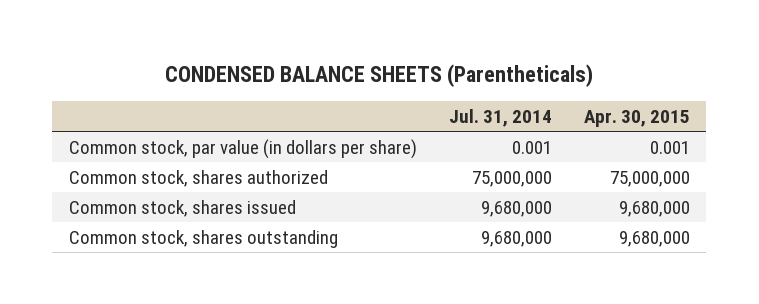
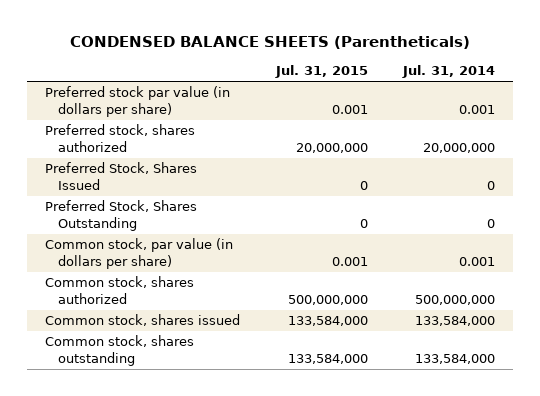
- | Jul. 31, 2014 | Apr. 30, 2015
+ | Jul. 31, 2015 | Jul. 31, 2014
+ Preferred stock par value (in dollars per share) | 0.001 | 0.001
+ Preferred stock, shares authorized | 20,000,000 | 20,000,000
+ Preferred Stock, Shares Issued | 0 | 0
+ Preferred Stock, Shares Outstanding | 0 | 0
- Common stock, shares authorized | 75,000,000 | 75,000,000
- Common stock, shares issued | 9,680,000 | 9,680,000
- Common stock, shares outstanding | 9,680,000 | 9,680,000
+ Common stock, shares authorized | 500,000,000 | 500,000,000
+ Common stock, shares issued | 133,584,000 | 133,584,000
+ Common stock, shares outstanding | 133,584,000 | 133,584,000

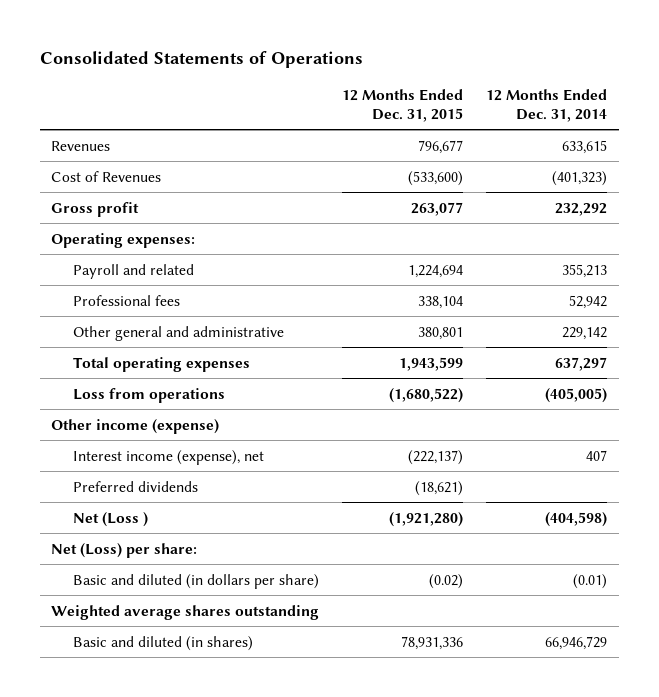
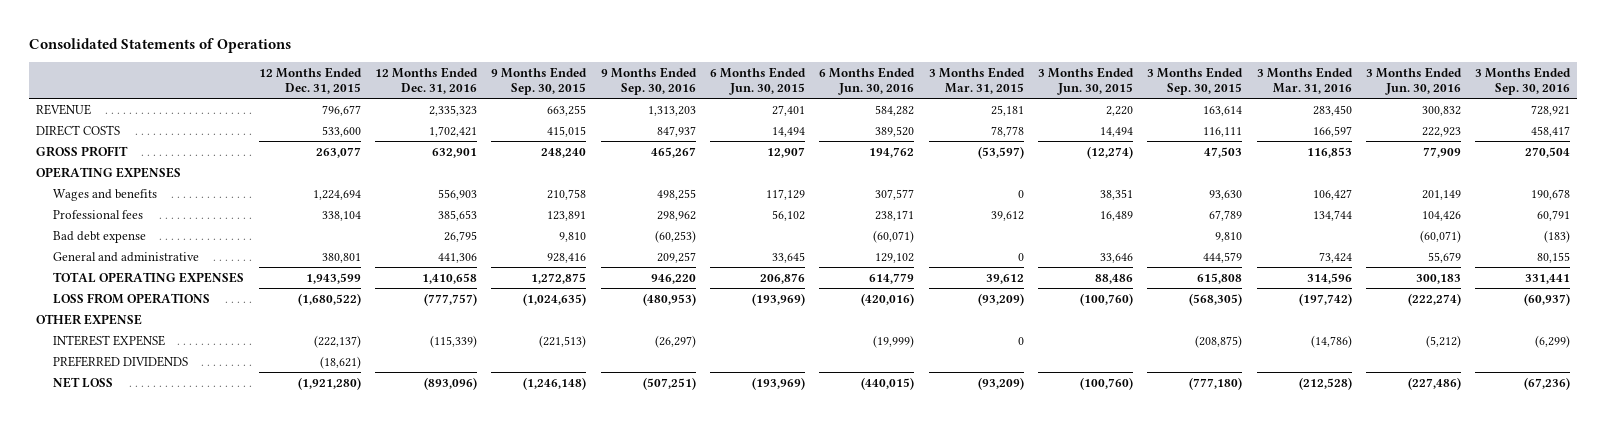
- | 12 Months Ended Dec. 31, 2015 | 12 Months Ended Dec. 31, 2014
+ | 12 Months Ended Dec. 31, 2015 | 12 Months Ended Dec. 31, 2016 | 9 Months Ended Sep. 30, 2015 | 9 Months Ended Sep. 30, 2016 | 6 Months Ended Jun. 30, 2015 | 6 Months Ended Jun. 30, 2016 | 3 Months Ended Mar. 31, 2015 | 3 Months Ended Jun. 30, 2015 | 3 Months Ended Sep. 30, 2015 | 3 Months Ended Mar. 31, 2016 | 3 Months Ended Jun. 30, 2016 | 3 Months Ended Sep. 30, 2016
- Revenues | 796,677 | 633,615
- Cost of Revenues | (533,600) | (401,323)
- Gross profit | 263,077 | 232,292
- Operating expenses:
- Payroll and related | 1,224,694 | 355,213
+ REVENUE | 796,677 | 2,335,323 | 663,255 | 1,313,203 | 27,401 | 584,282 | 25,181 | 2,220 | 163,614 | 283,450 | 300,832 | 728,921
+ DIRECT COSTS | 533,600 | 1,702,421 | 415,015 | 847,937 | 14,494 | 389,520 | 78,778 | 14,494 | 116,111 | 166,597 | 222,923 | 458,417
+ GROSS PROFIT | 263,077 | 632,901 | 248,240 | 465,267 | 12,907 | 194,762 | (53,597) | (12,274) | 47,503 | 116,853 | 77,909 | 270,504
+ OPERATING EXPENSES
+ Wages and benefits | 1,224,694 | 556,903 | 210,758 | 498,255 | 117,129 | 307,577 | 0 | 38,351 | 93,630 | 106,427 | 201,149 | 190,678
- Other general and administrative | 380,801 | 229,142
- Total operating expenses | 1,943,599 | 637,297
- Loss from operations | (1,680,522) | (405,005)
- Other income (expense)
- Interest income (expense), net | (222,137) | 407
- Preferred dividends | (18,621) |
- Net (Loss ) | (1,921,280) | (404,598)
- Net (Loss) per share:
- Basic and diluted (in dollars per share) | (0.02) | (0.01)
- Weighted average shares outstanding
- Basic and diluted (in shares) | 78,931,336 | 66,946,729
+ Bad debt expense | | 26,795 | 9,810 | (60,253) | | (60,071) | | | 9,810 | | (60,071) | (183)
+ General and administrative | 380,801 | 441,306 | 928,416 | 209,257 | 33,645 | 129,102 | 0 | 33,646 | 444,579 | 73,424 | 55,679 | 80,155
+ TOTAL OPERATING EXPENSES | 1,943,599 | 1,410,658 | 1,272,875 | 946,220 | 206,876 | 614,779 | 39,612 | 88,486 | 615,808 | 314,596 | 300,183 | 331,441
+ LOSS FROM OPERATIONS | (1,680,522) | (777,757) | (1,024,635) | (480,953) | (193,969) | (420,016) | (93,209) | (100,760) | (568,305) | (197,742) | (222,274) | (60,937)
+ OTHER EXPENSE
+ INTEREST EXPENSE | (222,137) | (115,339) | (221,513) | (26,297) | | (19,999) | 0 | | (208,875) | (14,786) | (5,212) | (6,299)
+ PREFERRED DIVIDENDS | (18,621) | | | | | | | | | | |
+ NET LOSS | (1,921,280) | (893,096) | (1,246,148) | (507,251) | (193,969) | (440,015) | (93,209) | (100,760) | (777,180) | (212,528) | (227,486) | (67,236)

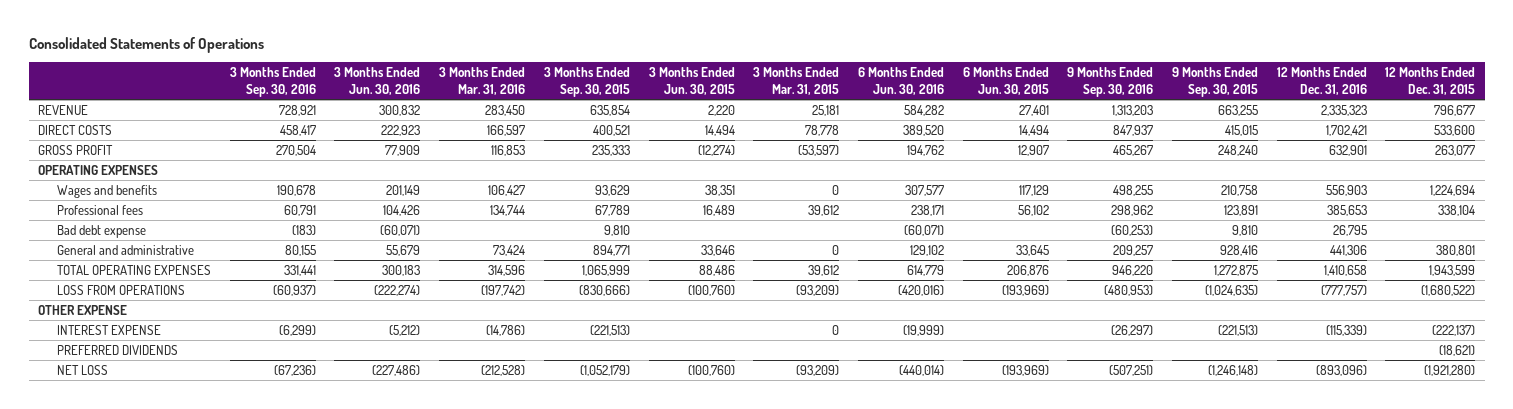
- | 12 Months Ended Dec. 31, 2015 | 12 Months Ended Dec. 31, 2016 | 9 Months Ended Sep. 30, 2015 | 9 Months Ended Sep. 30, 2016 | 6 Months Ended Jun. 30, 2015 | 6 Months Ended Jun. 30, 2016 | 3 Months Ended Mar. 31, 2015 | 3 Months Ended Jun. 30, 2015 | 3 Months Ended Sep. 30, 2015 | 3 Months Ended Mar. 31, 2016 | 3 Months Ended Jun. 30, 2016 | 3 Months Ended Sep. 30, 2016
+ | 3 Months Ended Sep. 30, 2016 | 3 Months Ended Jun. 30, 2016 | 3 Months Ended Mar. 31, 2016 | 3 Months Ended Sep. 30, 2015 | 3 Months Ended Jun. 30, 2015 | 3 Months Ended Mar. 31, 2015 | 6 Months Ended Jun. 30, 2016 | 6 Months Ended Jun. 30, 2015 | 9 Months Ended Sep. 30, 2016 | 9 Months Ended Sep. 30, 2015 | 12 Months Ended Dec. 31, 2016 | 12 Months Ended Dec. 31, 2015
- REVENUE | 796,677 | 2,335,323 | 663,255 | 1,313,203 | 27,401 | 584,282 | 25,181 | 2,220 | 163,614 | 283,450 | 300,832 | 728,921
- DIRECT COSTS | 533,600 | 1,702,421 | 415,015 | 847,937 | 14,494 | 389,520 | 78,778 | 14,494 | 116,111 | 166,597 | 222,923 | 458,417
- GROSS PROFIT | 263,077 | 632,901 | 248,240 | 465,267 | 12,907 | 194,762 | (53,597) | (12,274) | 47,503 | 116,853 | 77,909 | 270,504
+ REVENUE | 728,921 | 300,832 | 283,450 | 635,854 | 2,220 | 25,181 | 584,282 | 27,401 | 1,313,203 | 663,255 | 2,335,323 | 796,677
+ DIRECT COSTS | 458,417 | 222,923 | 166,597 | 400,521 | 14,494 | 78,778 | 389,520 | 14,494 | 847,937 | 415,015 | 1,702,421 | 533,600
+ GROSS PROFIT | 270,504 | 77,909 | 116,853 | 235,333 | (12,274) | (53,597) | 194,762 | 12,907 | 465,267 | 248,240 | 632,901 | 263,077
- Wages and benefits | 1,224,694 | 556,903 | 210,758 | 498,255 | 117,129 | 307,577 | 0 | 38,351 | 93,630 | 106,427 | 201,149 | 190,678
+ Wages and benefits | 190,678 | 201,149 | 106,427 | 93,629 | 38,351 | 0 | 307,577 | 117,129 | 498,255 | 210,758 | 556,903 | 1,224,694
- General and administrative | 380,801 | 441,306 | 928,416 | 209,257 | 33,645 | 129,102 | 0 | 33,646 | 444,579 | 73,424 | 55,679 | 80,155
- TOTAL OPERATING EXPENSES | 1,943,599 | 1,410,658 | 1,272,875 | 946,220 | 206,876 | 614,779 | 39,612 | 88,486 | 615,808 | 314,596 | 300,183 | 331,441
- LOSS FROM OPERATIONS | (1,680,522) | (777,757) | (1,024,635) | (480,953) | (193,969) | (420,016) | (93,209) | (100,760) | (568,305) | (197,742) | (222,274) | (60,937)
+ General and administrative | 80,155 | 55,679 | 73,424 | 894,771 | 33,646 | 0 | 129,102 | 33,645 | 209,257 | 928,416 | 441,306 | 380,801
+ TOTAL OPERATING EXPENSES | 331,441 | 300,183 | 314,596 | 1,065,999 | 88,486 | 39,612 | 614,779 | 206,876 | 946,220 | 1,272,875 | 1,410,658 | 1,943,599
+ LOSS FROM OPERATIONS | (60,937) | (222,274) | (197,742) | (830,666) | (100,760) | (93,209) | (420,016) | (193,969) | (480,953) | (1,024,635) | (777,757) | (1,680,522)
- INTEREST EXPENSE | (222,137) | (115,339) | (221,513) | (26,297) | | (19,999) | 0 | | (208,875) | (14,786) | (5,212) | (6,299)
+ INTEREST EXPENSE | (6,299) | (5,212) | (14,786) | (221,513) | | 0 | (19,999) | | (26,297) | (221,513) | (115,339) | (222,137)
- NET LOSS | (1,921,280) | (893,096) | (1,246,148) | (507,251) | (193,969) | (440,015) | (93,209) | (100,760) | (777,180) | (212,528) | (227,486) | (67,236)
+ NET LOSS | (67,236) | (227,486) | (212,528) | (1,052,179) | (100,760) | (93,209) | (440,014) | (193,969) | (507,251) | (1,246,148) | (893,096) | (1,921,280)

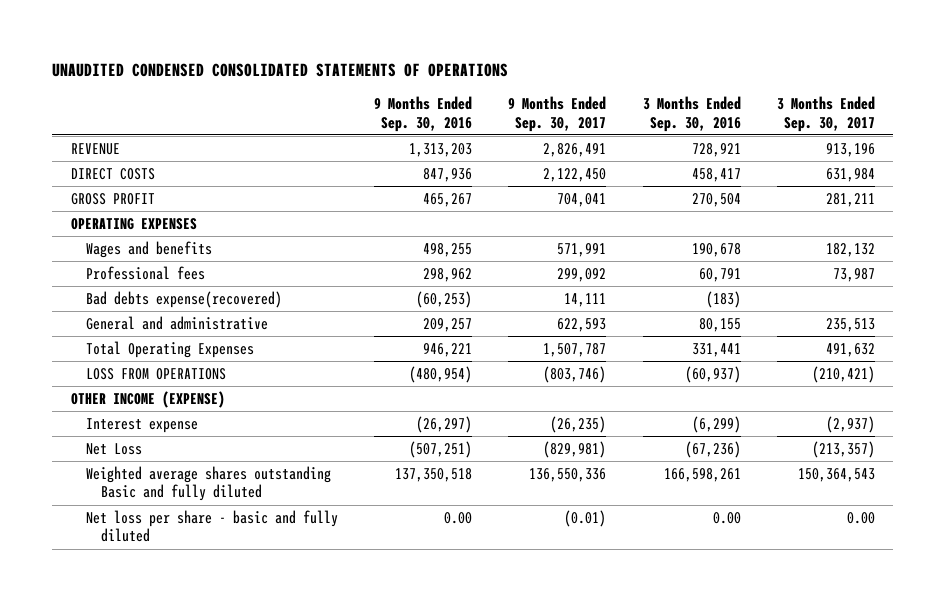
- Consolidated Statements of Operations
+ UNAUDITED CONDENSED CONSOLIDATED STATEMENTS OF OPERATIONS
- | 3 Months Ended Sep. 30, 2016 | 3 Months Ended Jun. 30, 2016 | 3 Months Ended Mar. 31, 2016 | 3 Months Ended Sep. 30, 2015 | 3 Months Ended Jun. 30, 2015 | 3 Months Ended Mar. 31, 2015 | 6 Months Ended Jun. 30, 2016 | 6 Months Ended Jun. 30, 2015 | 9 Months Ended Sep. 30, 2016 | 9 Months Ended Sep. 30, 2015 | 12 Months Ended Dec. 31, 2016 | 12 Months Ended Dec. 31, 2015
+ | 9 Months Ended Sep. 30, 2016 | 9 Months Ended Sep. 30, 2017 | 3 Months Ended Sep. 30, 2016 | 3 Months Ended Sep. 30, 2017
- DIRECT COSTS | 458,417 | 222,923 | 166,597 | 400,521 | 14,494 | 78,778 | 389,520 | 14,494 | 847,937 | 415,015 | 1,702,421 | 533,600
+ DIRECT COSTS | 847,936 | 2,122,450 | 458,417 | 631,984
- Bad debt expense | (183) | (60,071) | | 9,810 | | | (60,071) | | (60,253) | 9,810 | 26,795 |
+ Bad debts expense(recovered) | (60,253) | 14,111 | (183) |
- TOTAL OPERATING EXPENSES | 331,441 | 300,183 | 314,596 | 1,065,999 | 88,486 | 39,612 | 614,779 | 206,876 | 946,220 | 1,272,875 | 1,410,658 | 1,943,599
- LOSS FROM OPERATIONS | (60,937) | (222,274) | (197,742) | (830,666) | (100,760) | (93,209) | (420,016) | (193,969) | (480,953) | (1,024,635) | (777,757) | (1,680,522)
- OTHER EXPENSE
- INTEREST EXPENSE | (6,299) | (5,212) | (14,786) | (221,513) | | 0 | (19,999) | | (26,297) | (221,513) | (115,339) | (222,137)
- PREFERRED DIVIDENDS | | | | | | | | | | | | (18,621)
- NET LOSS | (67,236) | (227,486) | (212,528) | (1,052,179) | (100,760) | (93,209) | (440,014) | (193,969) | (507,251) | (1,246,148) | (893,096) | (1,921,280)
+ Total Operating Expenses | 946,221 | 1,507,787 | 331,441 | 491,632
+ LOSS FROM OPERATIONS | (480,954) | (803,746) | (60,937) | (210,421)
+ OTHER INCOME (EXPENSE)
+ Interest expense | (26,297) | (26,235) | (6,299) | (2,937)
+ Net Loss | (507,251) | (829,981) | (67,236) | (213,357)
+ Weighted average shares outstanding Basic and fully diluted | 137,350,518 | 136,550,336 | 166,598,261 | 150,364,543
+ Net loss per share - basic and fully diluted | 0.00 | (0.01) | 0.00 | 0.00

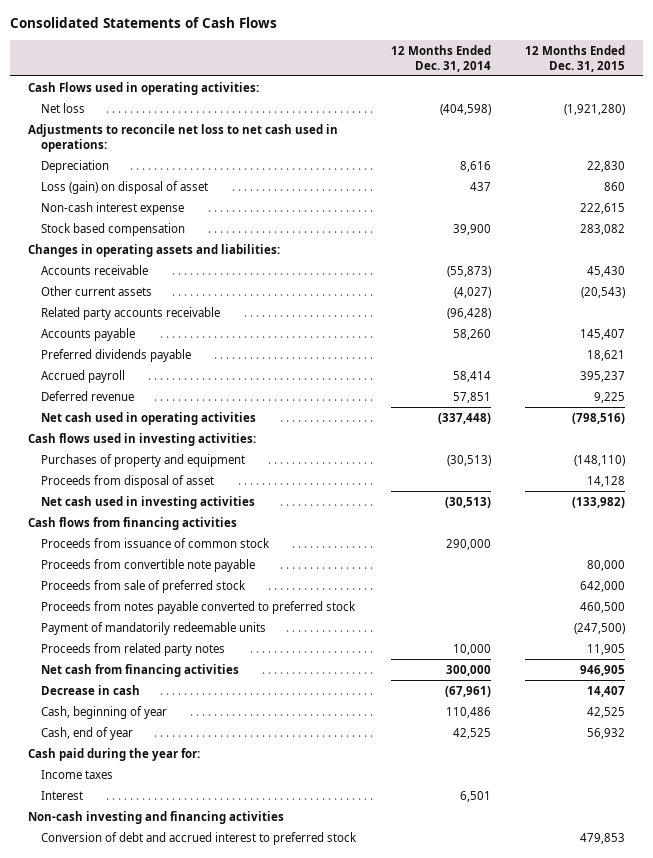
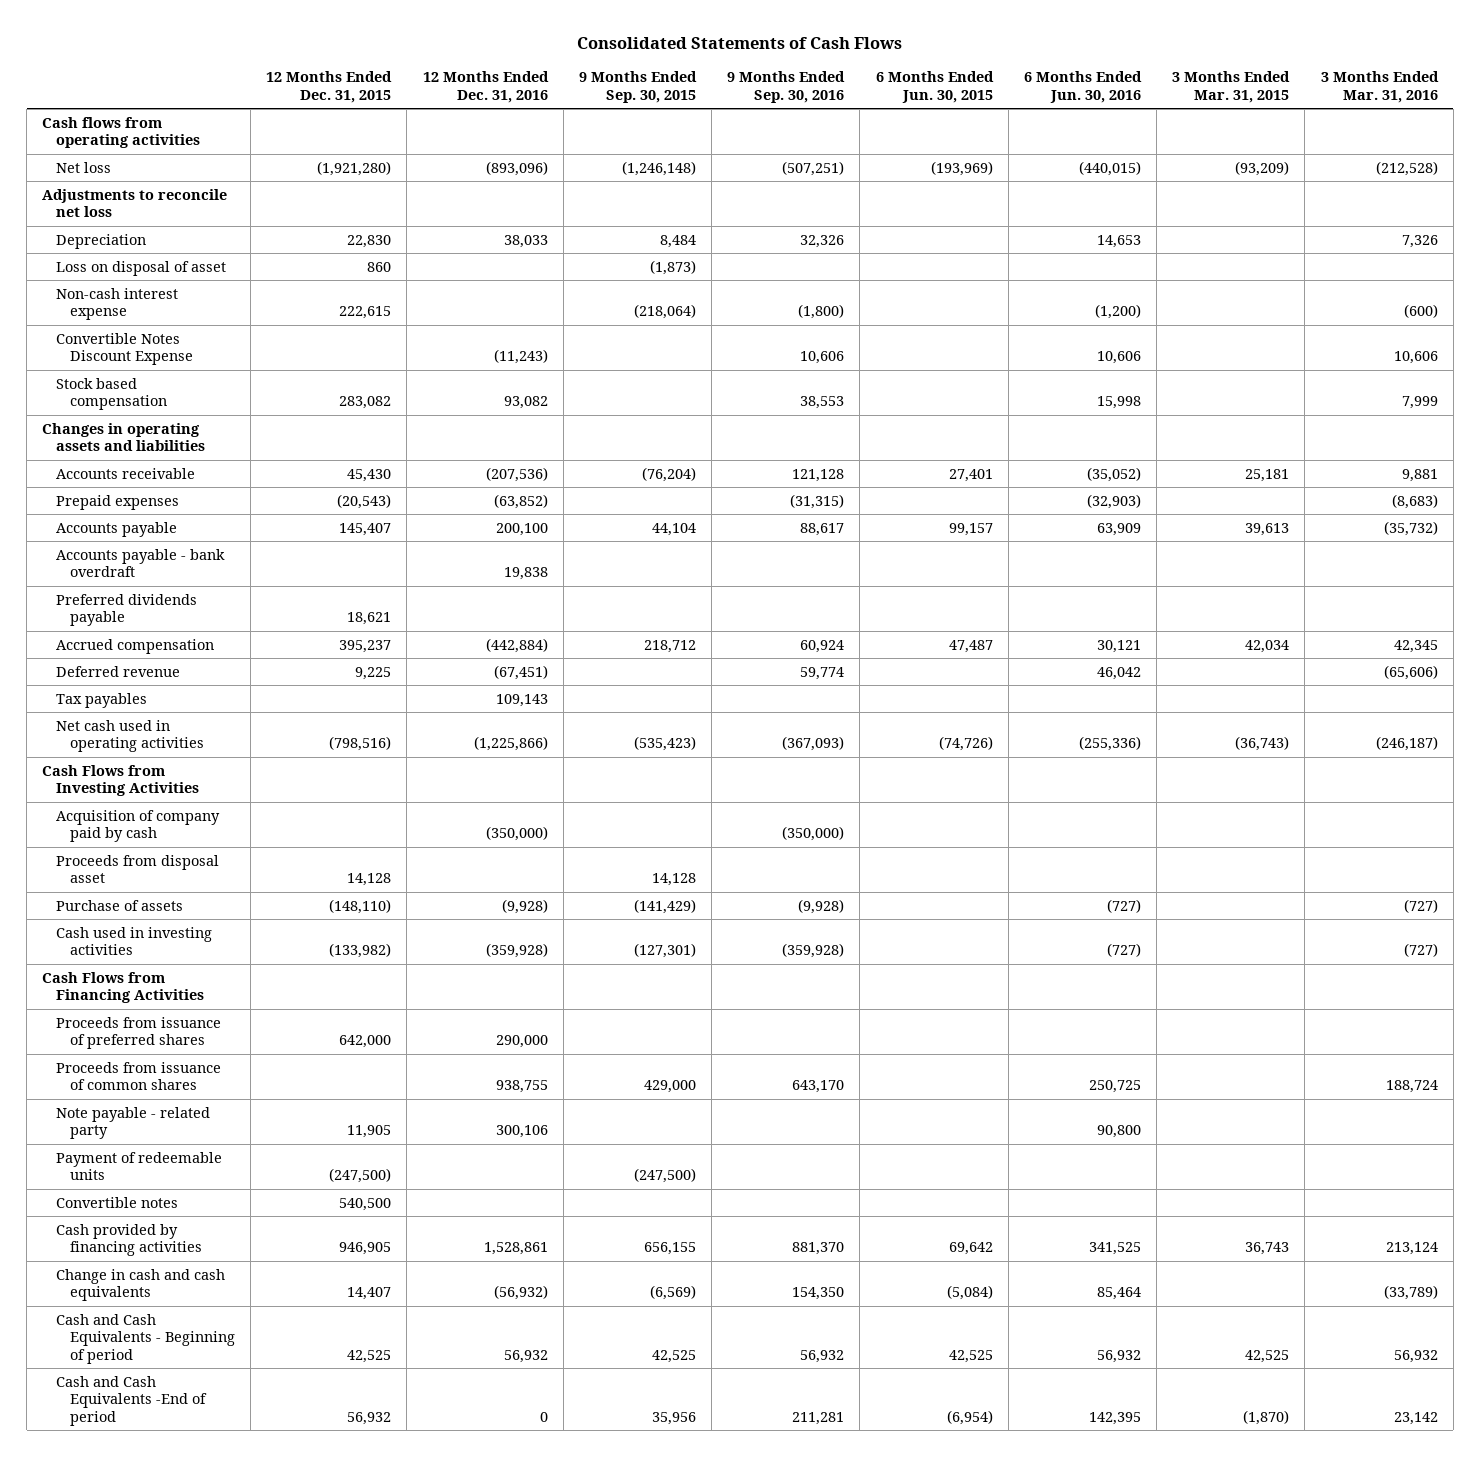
- | 12 Months Ended Dec. 31, 2014 | 12 Months Ended Dec. 31, 2015
+ | 12 Months Ended Dec. 31, 2015 | 12 Months Ended Dec. 31, 2016 | 9 Months Ended Sep. 30, 2015 | 9 Months Ended Sep. 30, 2016 | 6 Months Ended Jun. 30, 2015 | 6 Months Ended Jun. 30, 2016 | 3 Months Ended Mar. 31, 2015 | 3 Months Ended Mar. 31, 2016
- Cash Flows used in operating activities:
+ Cash flows from operating activities
- Adjustments to reconcile net loss to net cash used in operations:
+ Adjustments to reconcile net loss
- Loss (gain) on disposal of asset | 437 | 860
+ Loss on disposal of asset | 860 | | (1,873) | | | | |
+ Convertible Notes Discount Expense | | (11,243) | | 10,606 | | 10,606 | | 10,606
- Changes in operating assets and liabilities:
+ Changes in operating assets and liabilities
- Other current assets | (4,027) | (20,543)
- Related party accounts receivable | (96,428) |
+ Prepaid expenses | (20,543) | (63,852) | | (31,315) | | (32,903) | | (8,683)
+ Accounts payable - bank overdraft | | 19,838 | | | | | |
- Accrued payroll | 58,414 | 395,237
+ Accrued compensation | 395,237 | (442,884) | 218,712 | 60,924 | 47,487 | 30,121 | 42,034 | 42,345
+ Tax payables | | 109,143 | | | | | |
- Cash flows used in investing activities:
- Purchases of property and equipment | (30,513) | (148,110)
- Proceeds from disposal of asset | | 14,128
- Net cash used in investing activities | (30,513) | (133,982)
- Cash flows from financing activities
- Proceeds from issuance of common stock | 290,000 |
- Proceeds from convertible note payable | | 80,000
- Proceeds from sale of preferred stock | | 642,000
- Proceeds from notes payable converted to preferred stock | | 460,500
- Payment of mandatorily redeemable units | | (247,500)
- Proceeds from related party notes | 10,000 | 11,905
- Net cash from financing activities | 300,000 | 946,905
- Decrease in cash | (67,961) | 14,407
- Cash, beginning of year | 110,486 | 42,525
- Cash, end of year | 42,525 | 56,932
- Cash paid during the year for:
- Income taxes
- Interest | 6,501 |
- Non-cash investing and financing activities
- Conversion of debt and accrued interest to preferred stock | | 479,853
+ Cash Flows from Investing Activities
+ Acquisition of company paid by cash | | (350,000) | | (350,000) | | | |
+ Proceeds from disposal asset | 14,128 | | 14,128 | | | | |
+ Purchase of assets | (148,110) | (9,928) | (141,429) | (9,928) | | (727) | | (727)
+ Cash used in investing activities | (133,982) | (359,928) | (127,301) | (359,928) | | (727) | | (727)
+ Cash Flows from Financing Activities
+ Proceeds from issuance of preferred shares | 642,000 | 290,000 | | | | | |
+ Proceeds from issuance of common shares | | 938,755 | 429,000 | 643,170 | | 250,725 | | 188,724
+ Note payable - related party | 11,905 | 300,106 | | | | 90,800 | |
+ Payment of redeemable units | (247,500) | | (247,500) | | | | |
+ Convertible notes | 540,500 | | | | | | |
+ Cash provided by financing activities | 946,905 | 1,528,861 | 656,155 | 881,370 | 69,642 | 341,525 | 36,743 | 213,124
+ Change in cash and cash equivalents | 14,407 | (56,932) | (6,569) | 154,350 | (5,084) | 85,464 | | (33,789)
+ Cash and Cash Equivalents - Beginning of period | 42,525 | 56,932 | 42,525 | 56,932 | 42,525 | 56,932 | 42,525 | 56,932
+ Cash and Cash Equivalents -End of period | 56,932 | 0 | 35,956 | 211,281 | (6,954) | 142,395 | (1,870) | 23,142

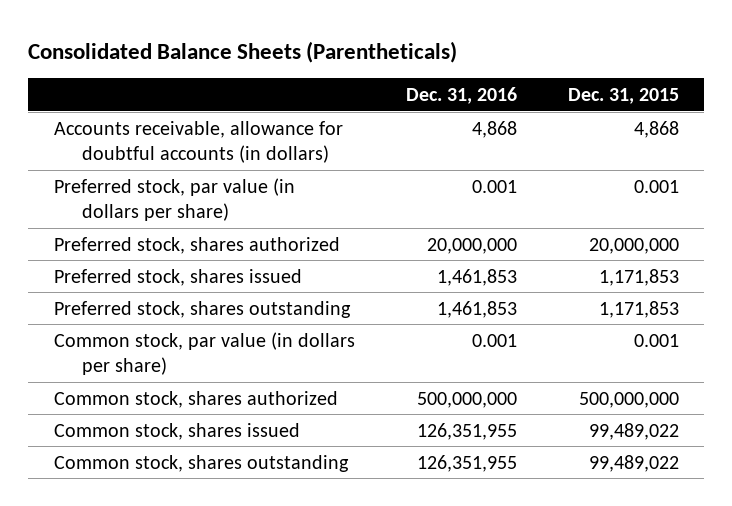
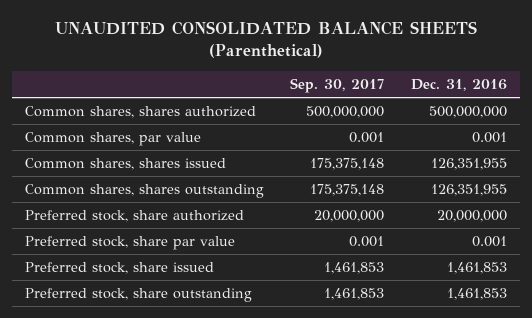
- Consolidated Balance Sheets (Parentheticals)
+ UNAUDITED CONSOLIDATED BALANCE SHEETS (Parenthetical)
- | Dec. 31, 2016 | Dec. 31, 2015
+ | Sep. 30, 2017 | Dec. 31, 2016
- Accounts receivable, allowance for doubtful accounts (in dollars) | 4,868 | 4,868
- Preferred stock, par value (in dollars per share) | 0.001 | 0.001
- Preferred stock, shares authorized | 20,000,000 | 20,000,000
- Preferred stock, shares issued | 1,461,853 | 1,171,853
- Preferred stock, shares outstanding | 1,461,853 | 1,171,853
- Common stock, par value (in dollars per share) | 0.001 | 0.001
- Common stock, shares authorized | 500,000,000 | 500,000,000
- Common stock, shares issued | 126,351,955 | 99,489,022
- Common stock, shares outstanding | 126,351,955 | 99,489,022
+ Common shares, shares authorized | 500,000,000 | 500,000,000
+ Common shares, par value | 0.001 | 0.001
+ Common shares, shares issued | 175,375,148 | 126,351,955
+ Common shares, shares outstanding | 175,375,148 | 126,351,955
+ Preferred stock, share authorized | 20,000,000 | 20,000,000
+ Preferred stock, share par value | 0.001 | 0.001
+ Preferred stock, share issued | 1,461,853 | 1,461,853
+ Preferred stock, share outstanding | 1,461,853 | 1,461,853

